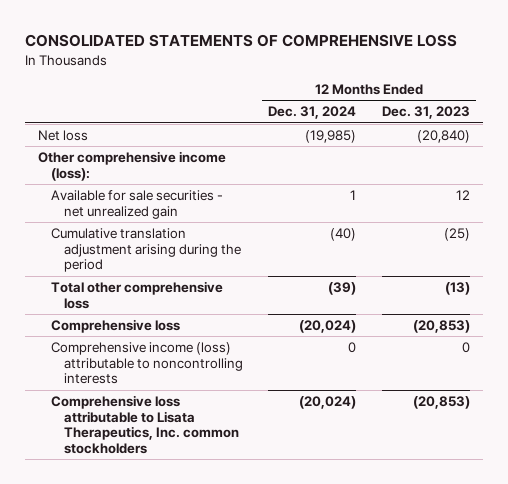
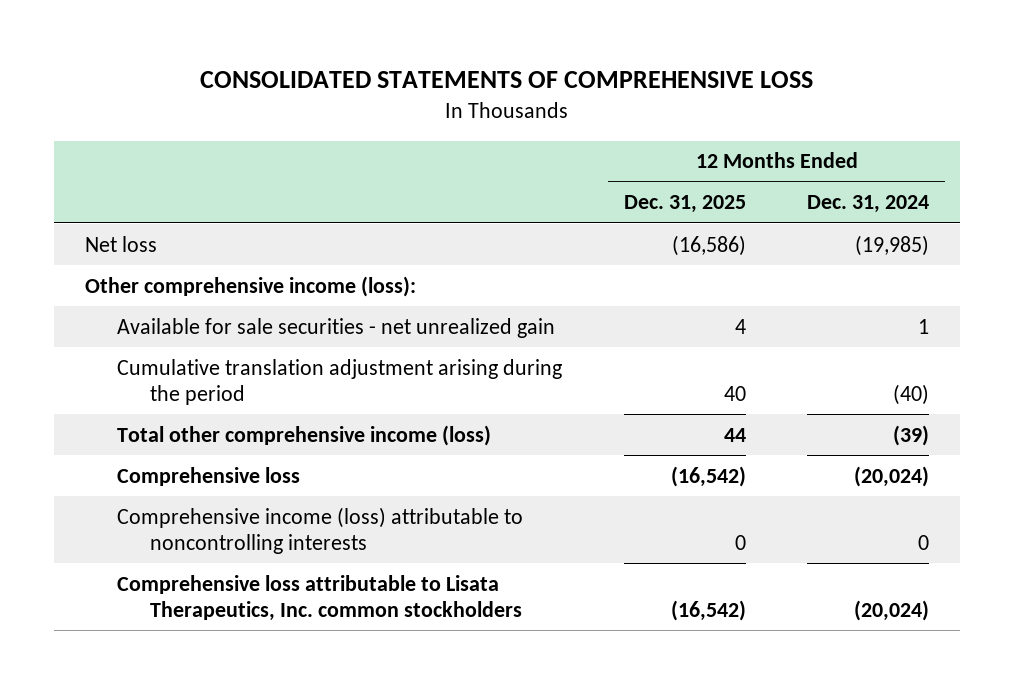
- | 12 Months Ended Dec. 31, 2024 | 12 Months Ended Dec. 31, 2023
+ | 12 Months Ended Dec. 31, 2025 | 12 Months Ended Dec. 31, 2024
- Total other comprehensive loss | (39) | (13)
+ Total other comprehensive income (loss) | 44 | (39)

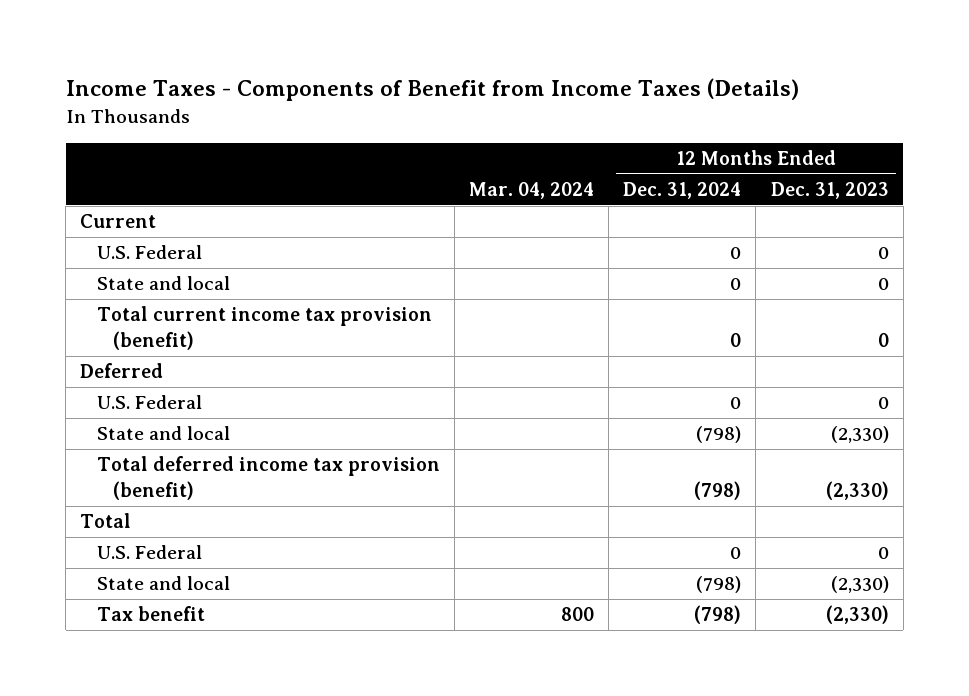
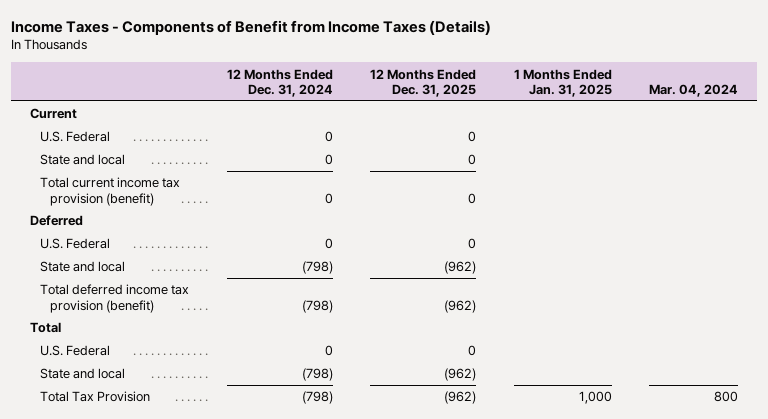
- | Mar. 04, 2024 | 12 Months Ended Dec. 31, 2024 | 12 Months Ended Dec. 31, 2023
+ | 12 Months Ended Dec. 31, 2024 | 12 Months Ended Dec. 31, 2025 | 1 Months Ended Jan. 31, 2025 | Mar. 04, 2024
- Tax benefit | 800 | (798) | (2,330)
+ Total Tax Provision | (798) | (962) | 1,000 | 800

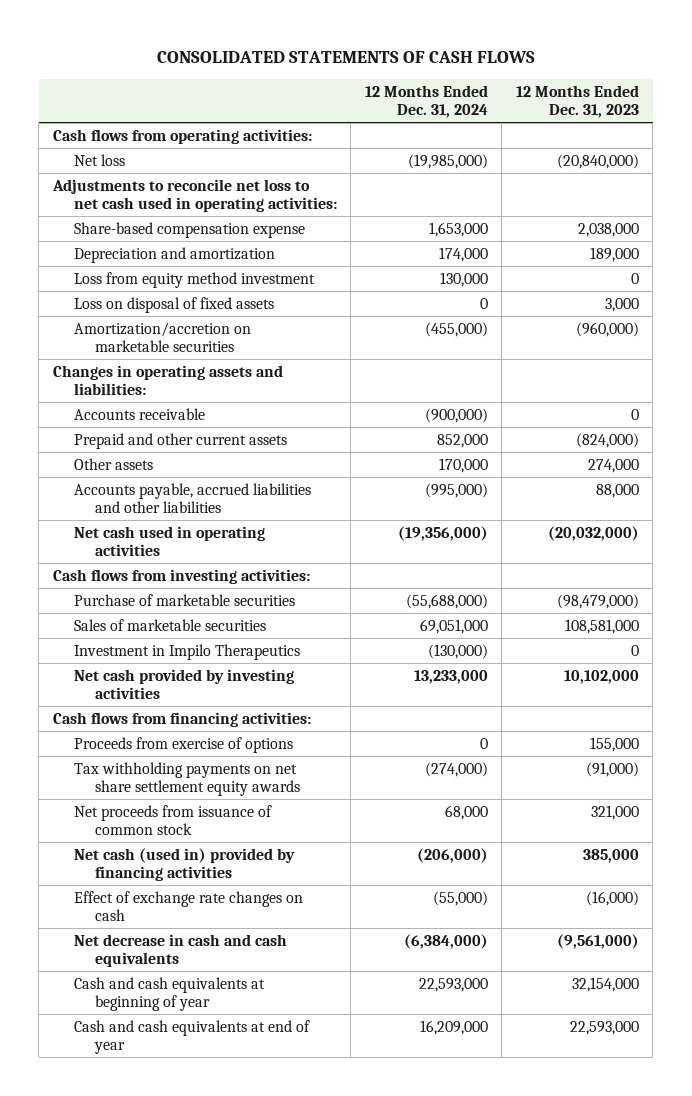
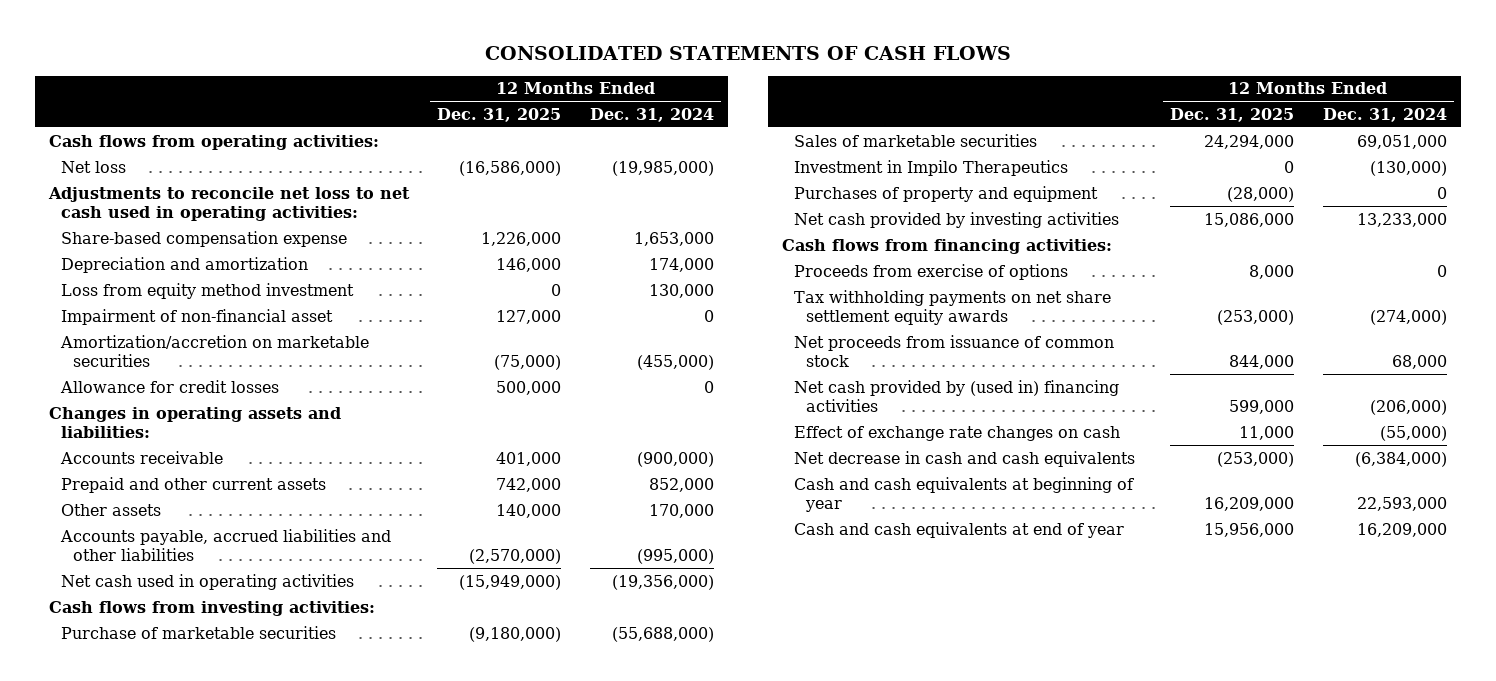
- | 12 Months Ended Dec. 31, 2024 | 12 Months Ended Dec. 31, 2023
+ | 12 Months Ended Dec. 31, 2025 | 12 Months Ended Dec. 31, 2024
- Loss on disposal of fixed assets | 0 | 3,000
+ Impairment of non-financial asset | 127,000 | 0
+ Allowance for credit losses | 500,000 | 0
+ Purchases of property and equipment | (28,000) | 0
- Net cash (used in) provided by financing activities | (206,000) | 385,000
+ Net cash provided by (used in) financing activities | 599,000 | (206,000)

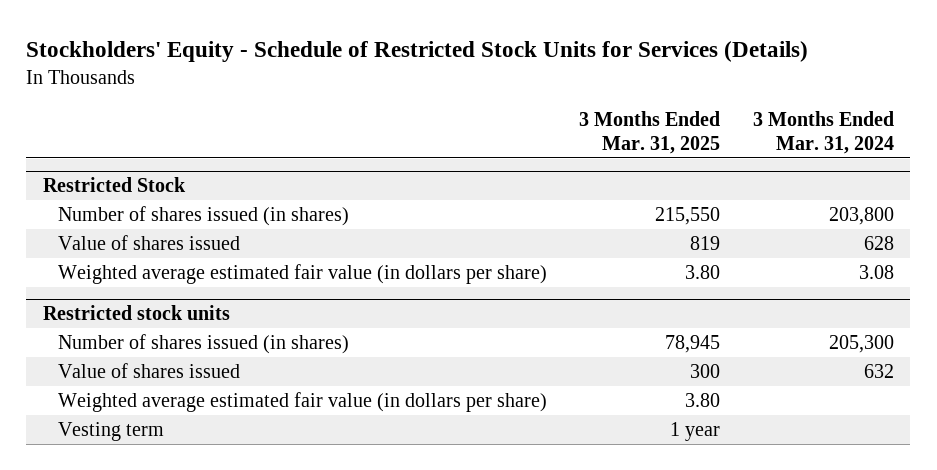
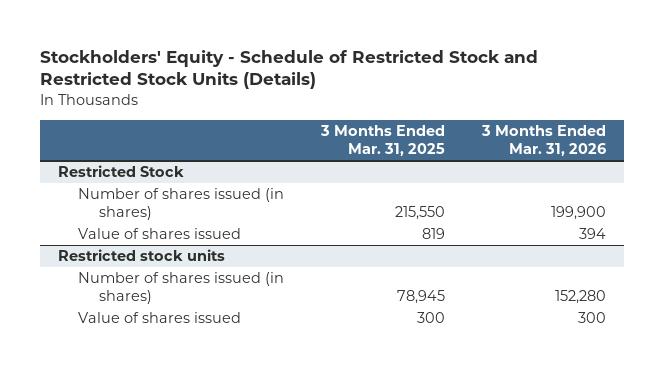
- Stockholders' Equity - Schedule of Restricted Stock Units for Services (Details)
+ Stockholders' Equity - Schedule of Restricted Stock and Restricted Stock Units (Details)
- | 3 Months Ended Mar. 31, 2025 | 3 Months Ended Mar. 31, 2024
+ | 3 Months Ended Mar. 31, 2025 | 3 Months Ended Mar. 31, 2026
@ Restricted Stock
- Weighted average estimated fair value (in dollars per share) | 3.80 | 3.08
@ Restricted stock units
- Weighted average estimated fair value (in dollars per share) | 3.80 |
- Vesting term | 1 year |

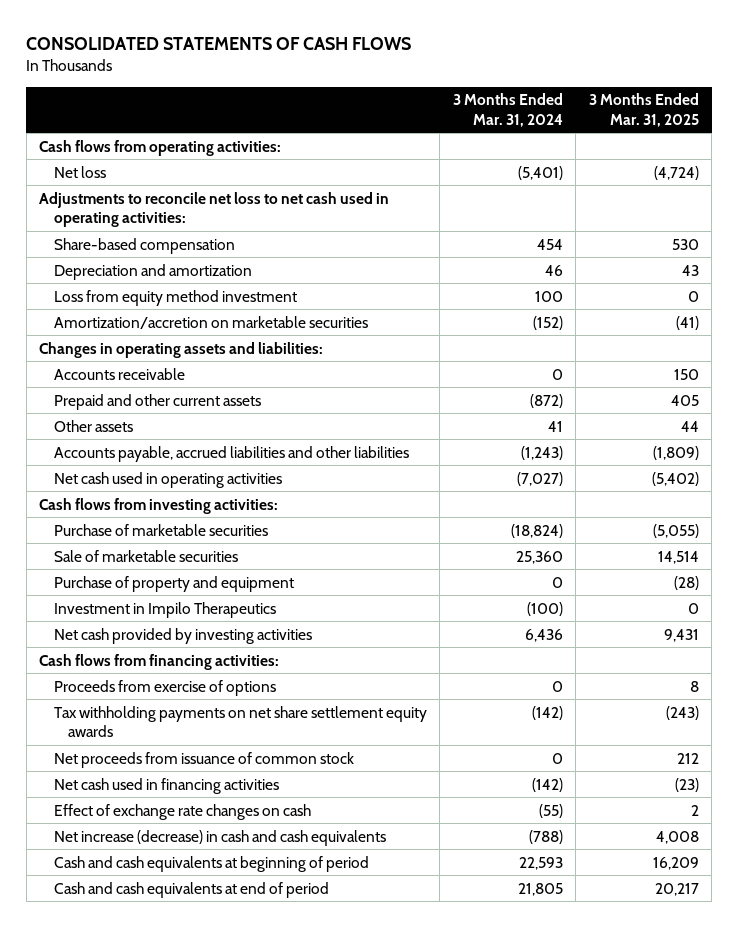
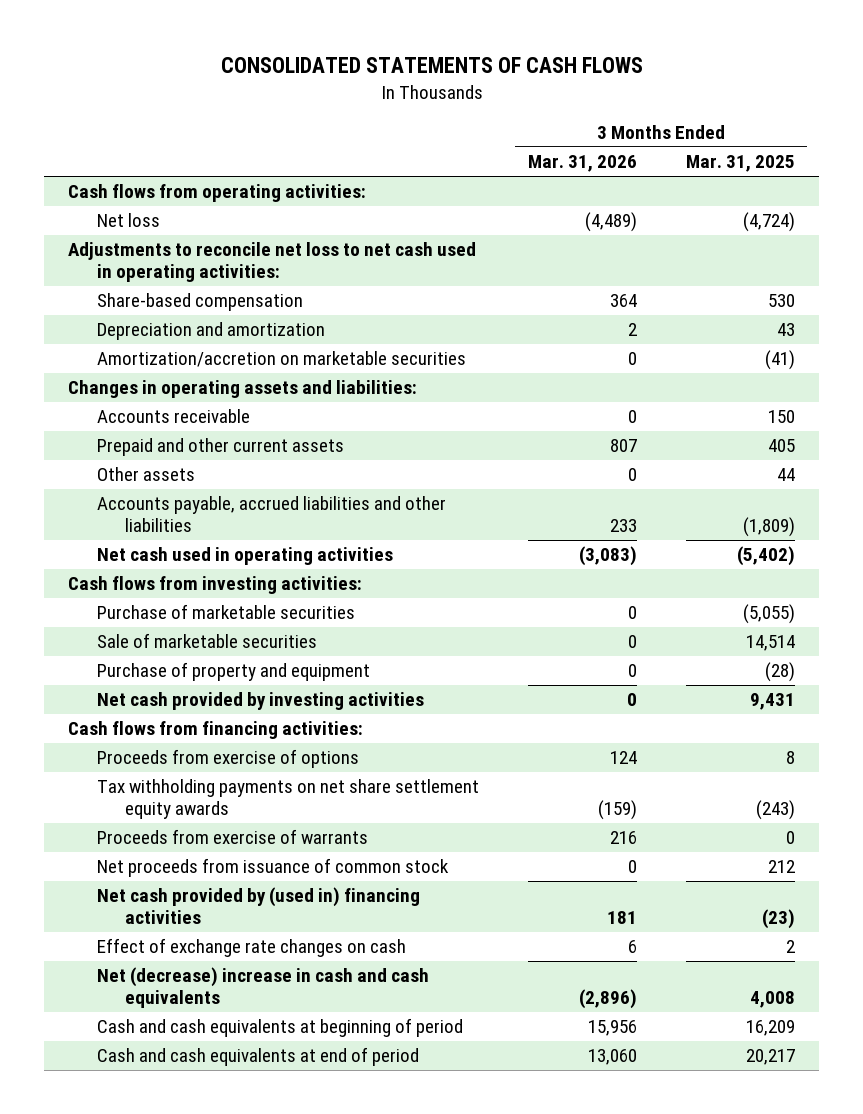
- | 3 Months Ended Mar. 31, 2024 | 3 Months Ended Mar. 31, 2025
+ | 3 Months Ended Mar. 31, 2026 | 3 Months Ended Mar. 31, 2025
- Loss from equity method investment | 100 | 0
- Investment in Impilo Therapeutics | (100) | 0
+ Proceeds from exercise of warrants | 216 | 0
- Net cash used in financing activities | (142) | (23)
+ Net cash provided by (used in) financing activities | 181 | (23)
- Net increase (decrease) in cash and cash equivalents | (788) | 4,008
+ Net (decrease) increase in cash and cash equivalents | (2,896) | 4,008

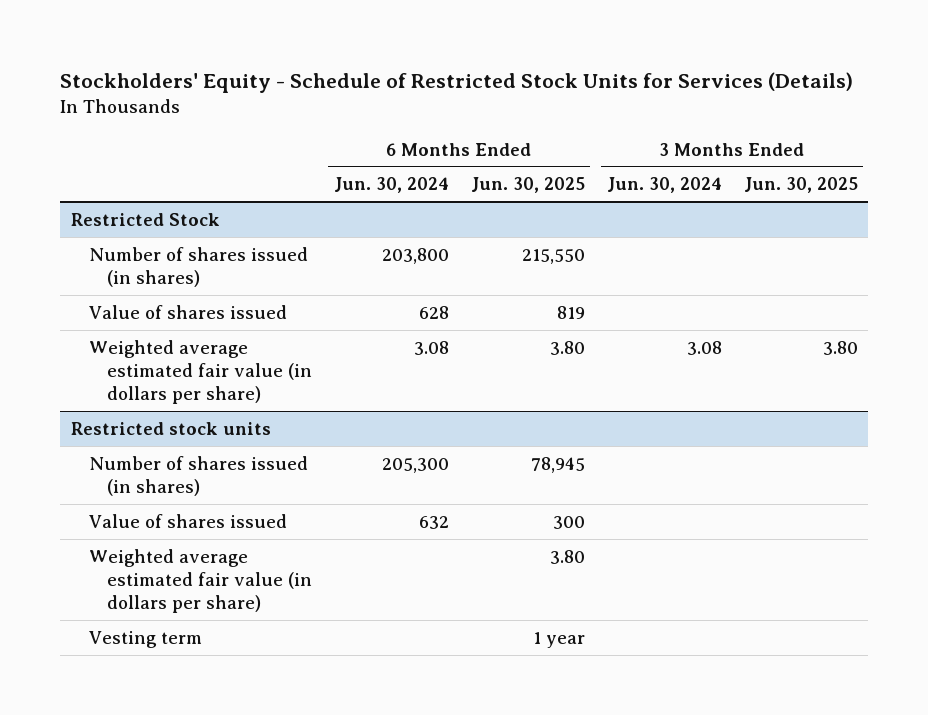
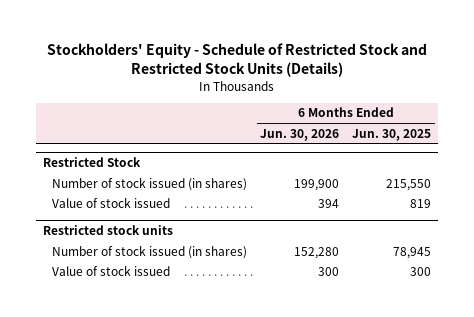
- Stockholders' Equity - Schedule of Restricted Stock Units for Services (Details)
+ Stockholders' Equity - Schedule of Restricted Stock and Restricted Stock Units (Details)
- | 6 Months Ended Jun. 30, 2024 | 6 Months Ended Jun. 30, 2025 | 3 Months Ended Jun. 30, 2024 | 3 Months Ended Jun. 30, 2025
+ | 6 Months Ended Jun. 30, 2026 | 6 Months Ended Jun. 30, 2025
@ Restricted Stock
- Number of shares issued (in shares) | 203,800 | 215,550 | |
- Value of shares issued | 628 | 819 | |
- Weighted average estimated fair value (in dollars per share) | 3.08 | 3.80 | 3.08 | 3.80
+ Number of stock issued (in shares) | 199,900 | 215,550
+ Value of stock issued | 394 | 819
@ Restricted stock units
- Number of shares issued (in shares) | 205,300 | 78,945 | |
- Value of shares issued | 632 | 300 | |
- Weighted average estimated fair value (in dollars per share) | | 3.80 | |
- Vesting term | | 1 year | |
+ Number of stock issued (in shares) | 152,280 | 78,945
+ Value of stock issued | 300 | 300

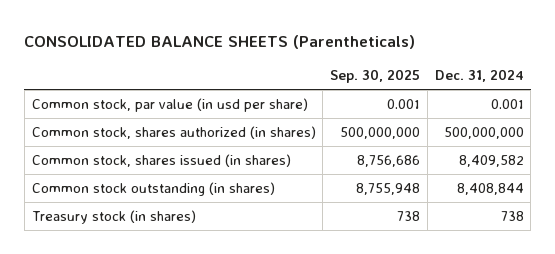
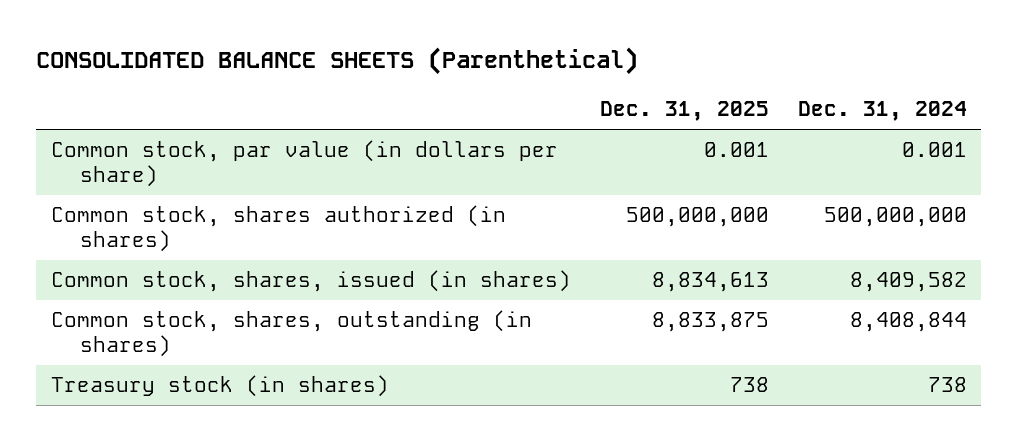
- CONSOLIDATED BALANCE SHEETS (Parentheticals)
+ CONSOLIDATED BALANCE SHEETS (Parenthetical)
- | Sep. 30, 2025 | Dec. 31, 2024
+ | Dec. 31, 2025 | Dec. 31, 2024
- Common stock, par value (in usd per share) | 0.001 | 0.001
+ Common stock, par value (in dollars per share) | 0.001 | 0.001
- Common stock, shares issued (in shares) | 8,756,686 | 8,409,582
- Common stock outstanding (in shares) | 8,755,948 | 8,408,844
+ Common stock, shares, issued (in shares) | 8,834,613 | 8,409,582
+ Common stock, shares, outstanding (in shares) | 8,833,875 | 8,408,844

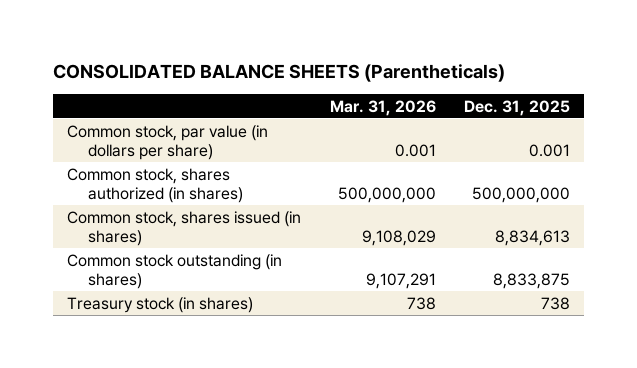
- CONSOLIDATED BALANCE SHEETS (Parenthetical)
+ CONSOLIDATED BALANCE SHEETS (Parentheticals)
- | Dec. 31, 2025 | Dec. 31, 2024
+ | Mar. 31, 2026 | Dec. 31, 2025
- Common stock, shares, issued (in shares) | 8,834,613 | 8,409,582
- Common stock, shares, outstanding (in shares) | 8,833,875 | 8,408,844
+ Common stock, shares issued (in shares) | 9,108,029 | 8,834,613
+ Common stock outstanding (in shares) | 9,107,291 | 8,833,875

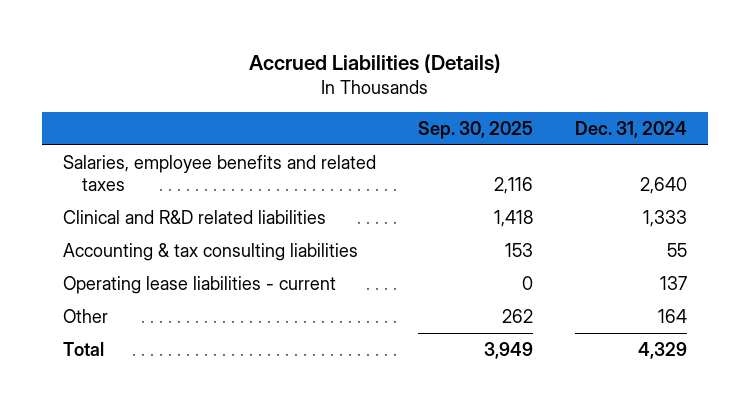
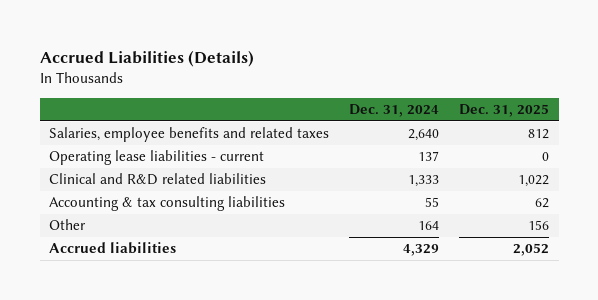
- | Sep. 30, 2025 | Dec. 31, 2024
+ | Dec. 31, 2024 | Dec. 31, 2025
moved up: Operating lease liabilities - current | 137 | 0
- Total | 3,949 | 4,329
+ Accrued liabilities | 4,329 | 2,052

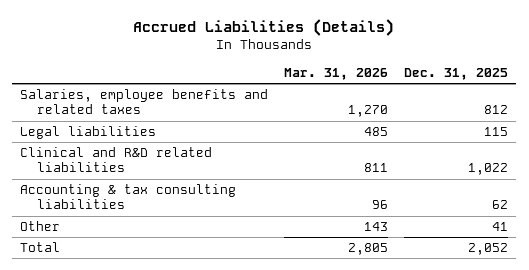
- | Dec. 31, 2024 | Dec. 31, 2025
+ | Mar. 31, 2026 | Dec. 31, 2025
- Operating lease liabilities - current | 137 | 0
+ Legal liabilities | 485 | 115
- Other | 164 | 156
- Accrued liabilities | 4,329 | 2,052
+ Other | 143 | 41
+ Total | 2,805 | 2,052

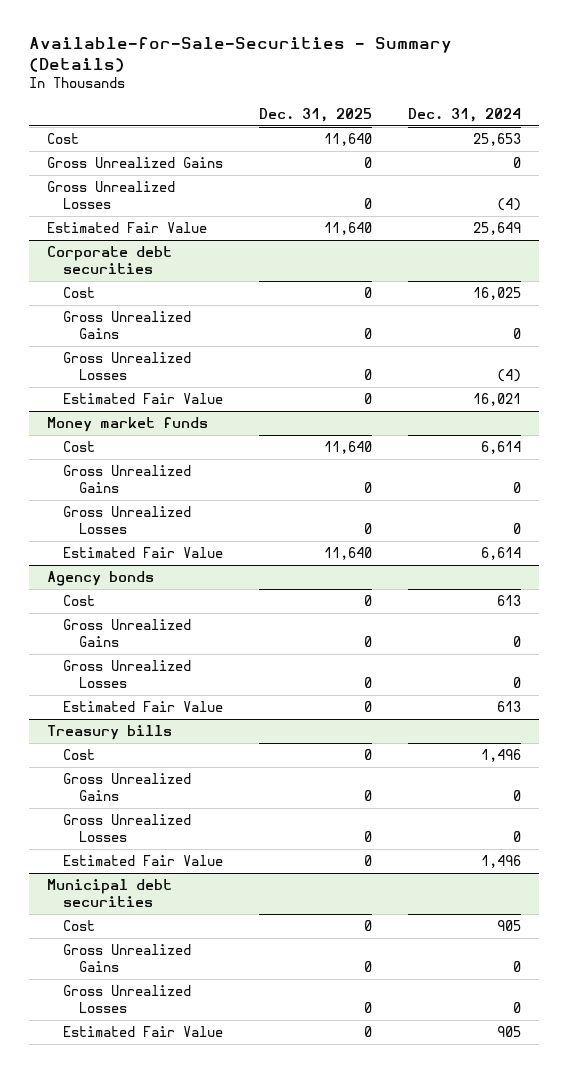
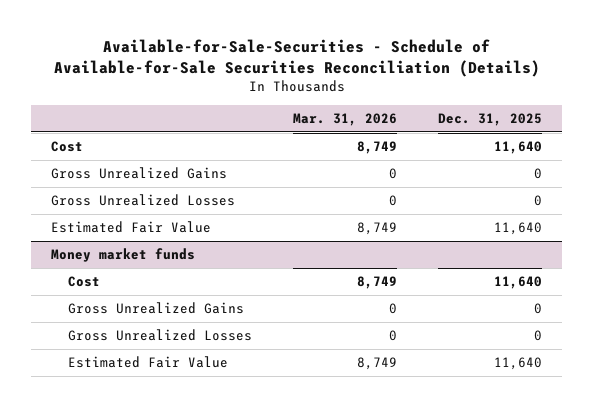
- Available-for-Sale-Securities - Summary (Details)
+ Available-for-Sale-Securities - Schedule of Available-for-Sale Securities Reconciliation (Details)
- | Dec. 31, 2025 | Dec. 31, 2024
+ | Mar. 31, 2026 | Dec. 31, 2025
- Corporate debt securities
- Cost | 0 | 16,025
- Gross Unrealized Gains | 0 | 0
- Gross Unrealized Losses | 0 | (4)
- Estimated Fair Value | 0 | 16,021
- Agency bonds
- Cost | 0 | 613
- Gross Unrealized Gains | 0 | 0
- Gross Unrealized Losses | 0 | 0
- Estimated Fair Value | 0 | 613
- Treasury bills
- Cost | 0 | 1,496
- Gross Unrealized Gains | 0 | 0
- Gross Unrealized Losses | 0 | 0
- Estimated Fair Value | 0 | 1,496
- Municipal debt securities
- Cost | 0 | 905
- Gross Unrealized Gains | 0 | 0
- Gross Unrealized Losses | 0 | 0
- Estimated Fair Value | 0 | 905

